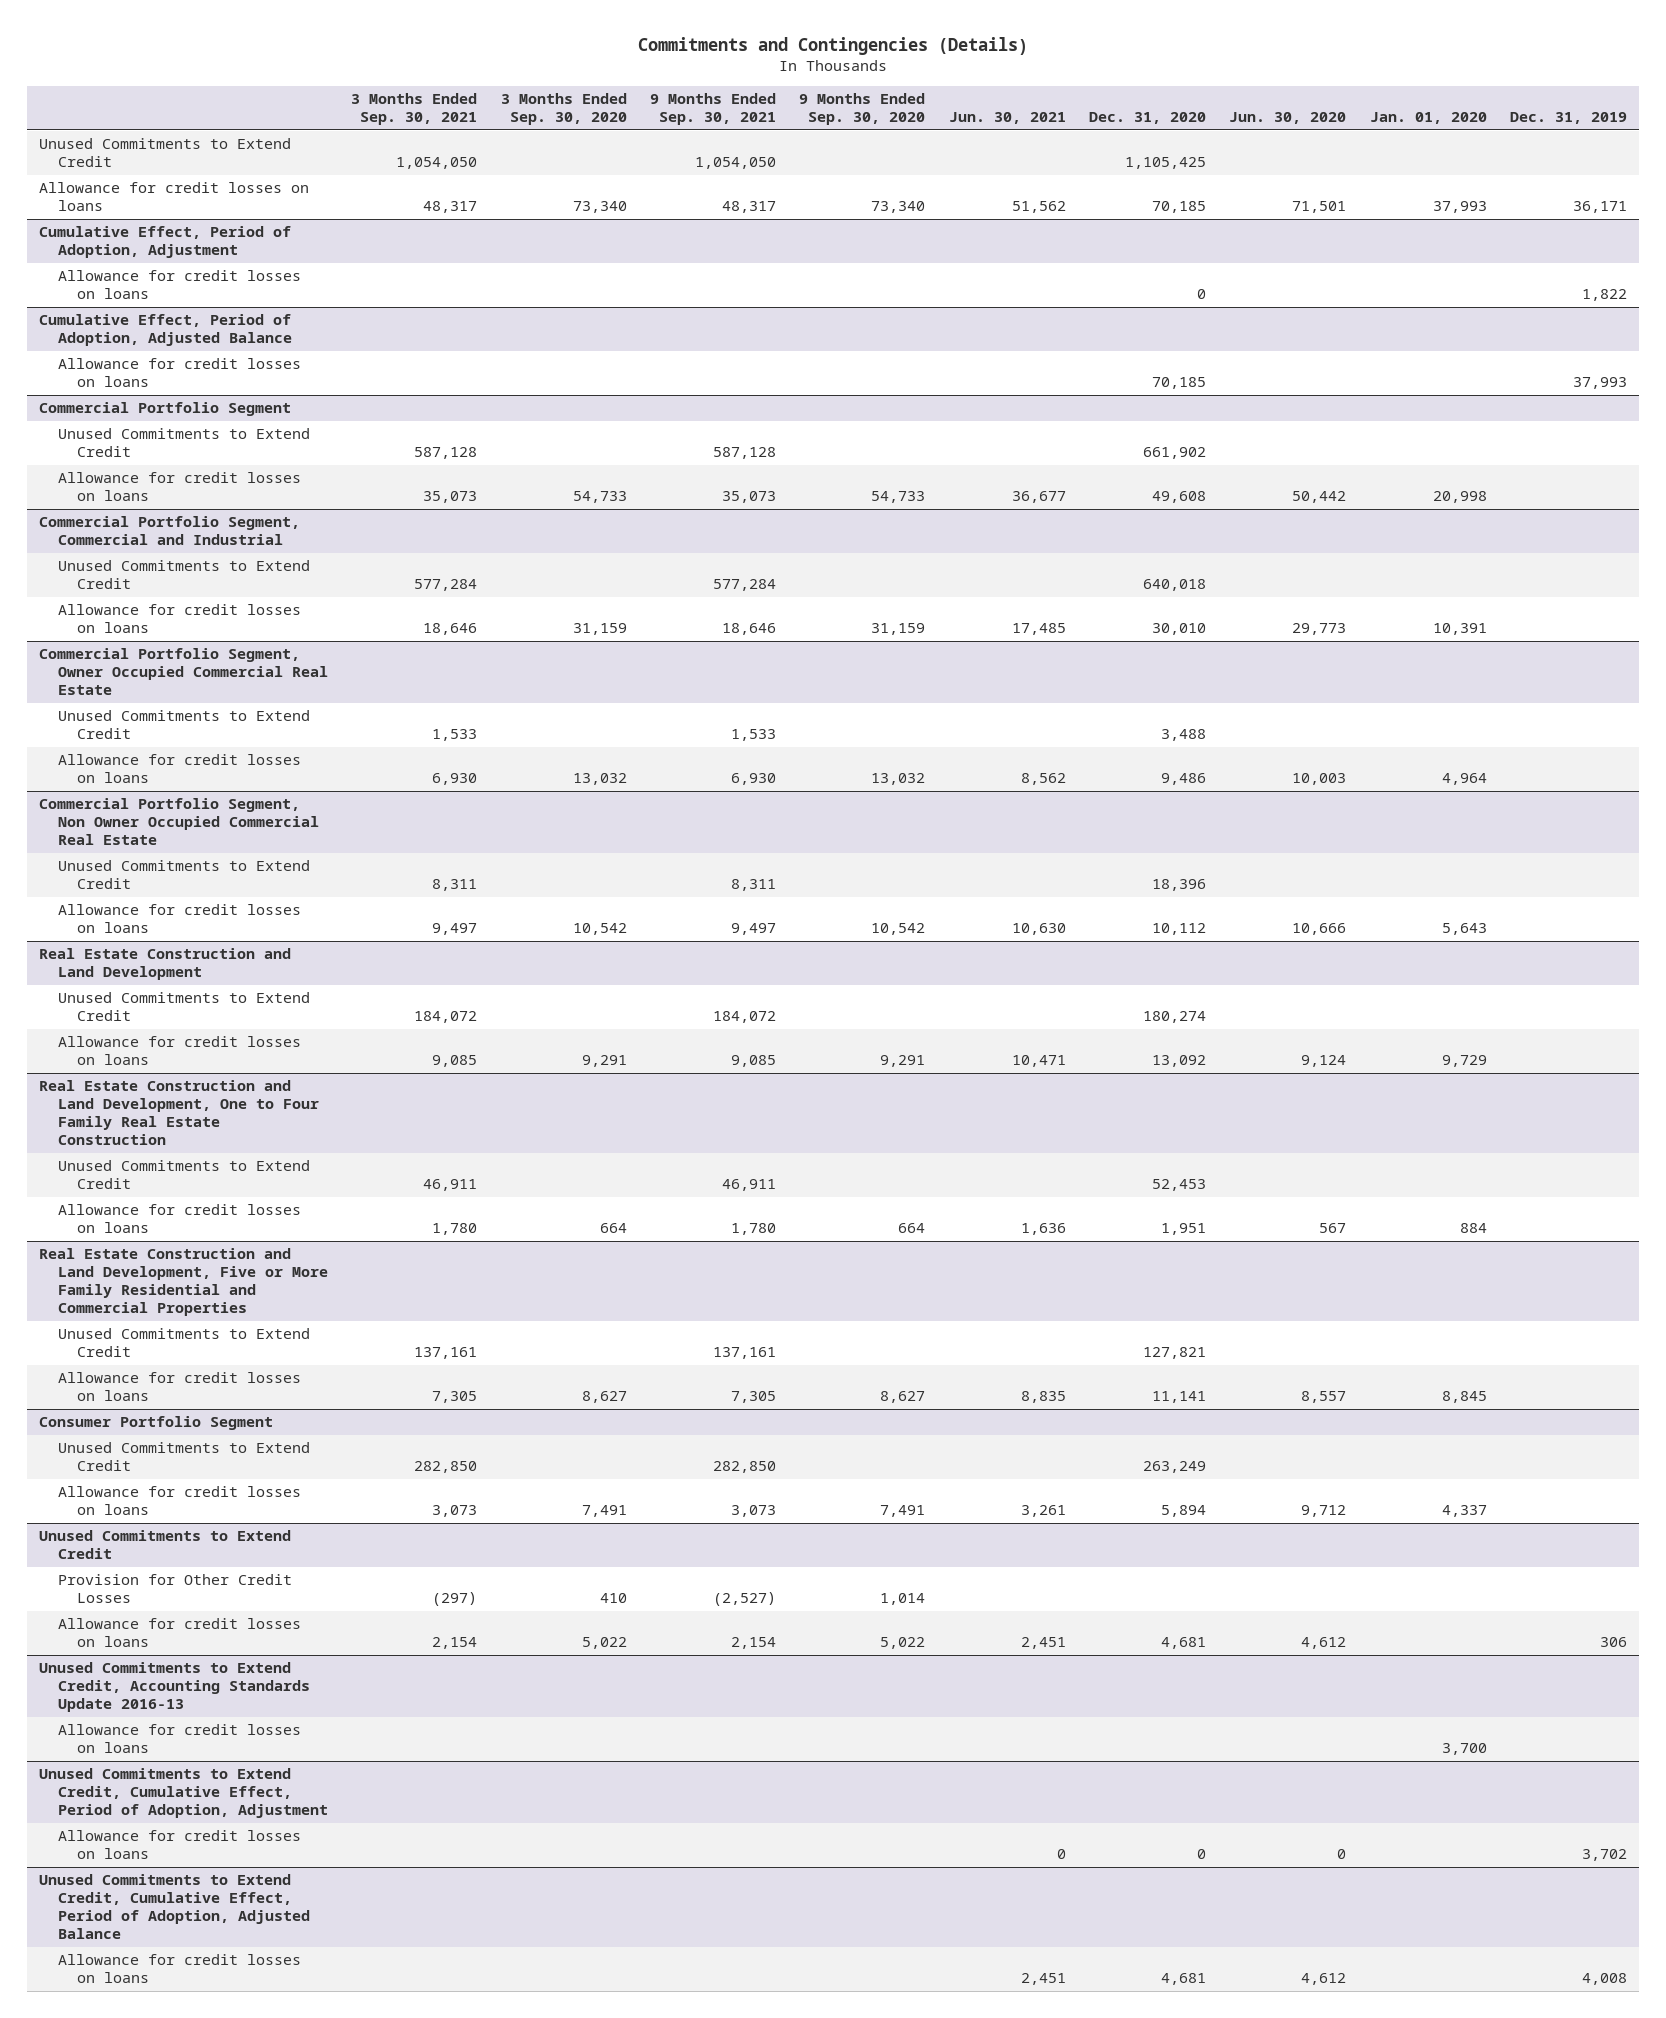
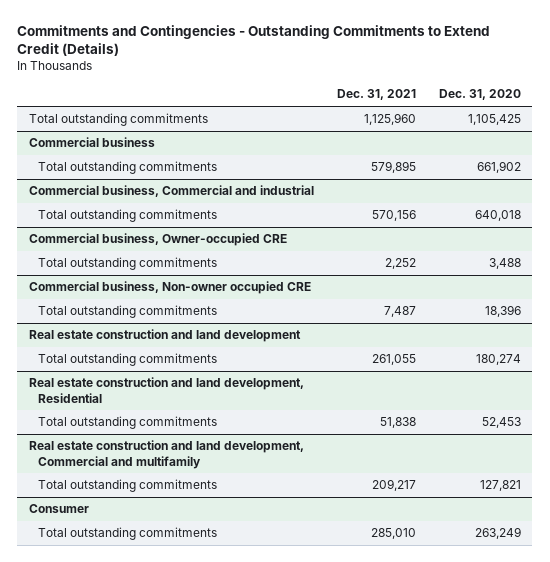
- Commitments and Contingencies (Details)
+ Commitments and Contingencies - Outstanding Commitments to Extend Credit (Details)
- | 3 Months Ended Sep. 30, 2021 | 3 Months Ended Sep. 30, 2020 | 9 Months Ended Sep. 30, 2021 | 9 Months Ended Sep. 30, 2020 | Jun. 30, 2021 | Dec. 31, 2020 | Jun. 30, 2020 | Jan. 01, 2020 | Dec. 31, 2019
+ | Dec. 31, 2021 | Dec. 31, 2020
- Unused Commitments to Extend Credit | 1,054,050 | | 1,054,050 | | | 1,105,425 | | |
- Allowance for credit losses on loans | 48,317 | 73,340 | 48,317 | 73,340 | 51,562 | 70,185 | 71,501 | 37,993 | 36,171
- Cumulative Effect, Period of Adoption, Adjustment
- Allowance for credit losses on loans | | | | | | 0 | | | 1,822
- Cumulative Effect, Period of Adoption, Adjusted Balance
- Allowance for credit losses on loans | | | | | | 70,185 | | | 37,993
- Commercial Portfolio Segment
- Unused Commitments to Extend Credit | 587,128 | | 587,128 | | | 661,902 | | |
- Allowance for credit losses on loans | 35,073 | 54,733 | 35,073 | 54,733 | 36,677 | 49,608 | 50,442 | 20,998 |
- Commercial Portfolio Segment, Commercial and Industrial
- Unused Commitments to Extend Credit | 577,284 | | 577,284 | | | 640,018 | | |
- Allowance for credit losses on loans | 18,646 | 31,159 | 18,646 | 31,159 | 17,485 | 30,010 | 29,773 | 10,391 |
- Commercial Portfolio Segment, Owner Occupied Commercial Real Estate
- Unused Commitments to Extend Credit | 1,533 | | 1,533 | | | 3,488 | | |
- Allowance for credit losses on loans | 6,930 | 13,032 | 6,930 | 13,032 | 8,562 | 9,486 | 10,003 | 4,964 |
- Commercial Portfolio Segment, Non Owner Occupied Commercial Real Estate
- Unused Commitments to Extend Credit | 8,311 | | 8,311 | | | 18,396 | | |
- Allowance for credit losses on loans | 9,497 | 10,542 | 9,497 | 10,542 | 10,630 | 10,112 | 10,666 | 5,643 |
- Real Estate Construction and Land Development
- Unused Commitments to Extend Credit | 184,072 | | 184,072 | | | 180,274 | | |
- Allowance for credit losses on loans | 9,085 | 9,291 | 9,085 | 9,291 | 10,471 | 13,092 | 9,124 | 9,729 |
- Real Estate Construction and Land Development, One to Four Family Real Estate Construction
- Unused Commitments to Extend Credit | 46,911 | | 46,911 | | | 52,453 | | |
- Allowance for credit losses on loans | 1,780 | 664 | 1,780 | 664 | 1,636 | 1,951 | 567 | 884 |
- Real Estate Construction and Land Development, Five or More Family Residential and Commercial Properties
- Unused Commitments to Extend Credit | 137,161 | | 137,161 | | | 127,821 | | |
- Allowance for credit losses on loans | 7,305 | 8,627 | 7,305 | 8,627 | 8,835 | 11,141 | 8,557 | 8,845 |
- Consumer Portfolio Segment
- Unused Commitments to Extend Credit | 282,850 | | 282,850 | | | 263,249 | | |
- Allowance for credit losses on loans | 3,073 | 7,491 | 3,073 | 7,491 | 3,261 | 5,894 | 9,712 | 4,337 |
- Unused Commitments to Extend Credit
- Provision for Other Credit Losses | (297) | 410 | (2,527) | 1,014 | | | | |
- Allowance for credit losses on loans | 2,154 | 5,022 | 2,154 | 5,022 | 2,451 | 4,681 | 4,612 | | 306
- Unused Commitments to Extend Credit, Accounting Standards Update 2016-13
- Allowance for credit losses on loans | | | | | | | | 3,700 |
- Unused Commitments to Extend Credit, Cumulative Effect, Period of Adoption, Adjustment
- Allowance for credit losses on loans | | | | | 0 | 0 | 0 | | 3,702
- Unused Commitments to Extend Credit, Cumulative Effect, Period of Adoption, Adjusted Balance
- Allowance for credit losses on loans | | | | | 2,451 | 4,681 | 4,612 | | 4,008
+ Total outstanding commitments | 1,125,960 | 1,105,425
+ Commercial business
+ Total outstanding commitments | 579,895 | 661,902
+ Commercial business, Commercial and industrial
+ Total outstanding commitments | 570,156 | 640,018
+ Commercial business, Owner-occupied CRE
+ Total outstanding commitments | 2,252 | 3,488
+ Commercial business, Non-owner occupied CRE
+ Total outstanding commitments | 7,487 | 18,396
+ Real estate construction and land development
+ Total outstanding commitments | 261,055 | 180,274
+ Real estate construction and land development, Residential
+ Total outstanding commitments | 51,838 | 52,453
+ Real estate construction and land development, Commercial and multifamily
+ Total outstanding commitments | 209,217 | 127,821
+ Consumer
+ Total outstanding commitments | 285,010 | 263,249

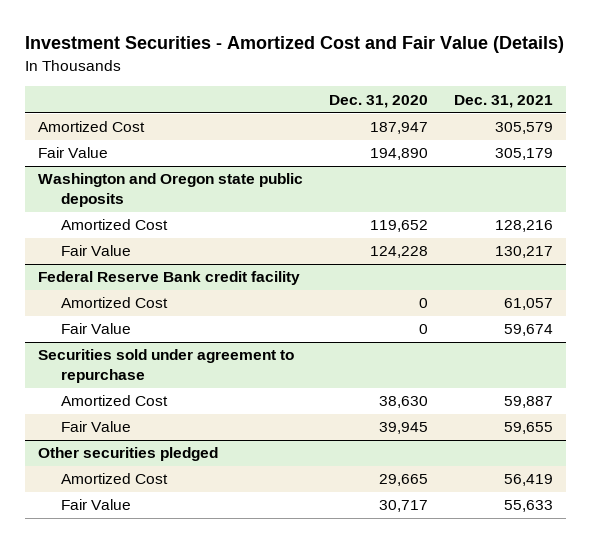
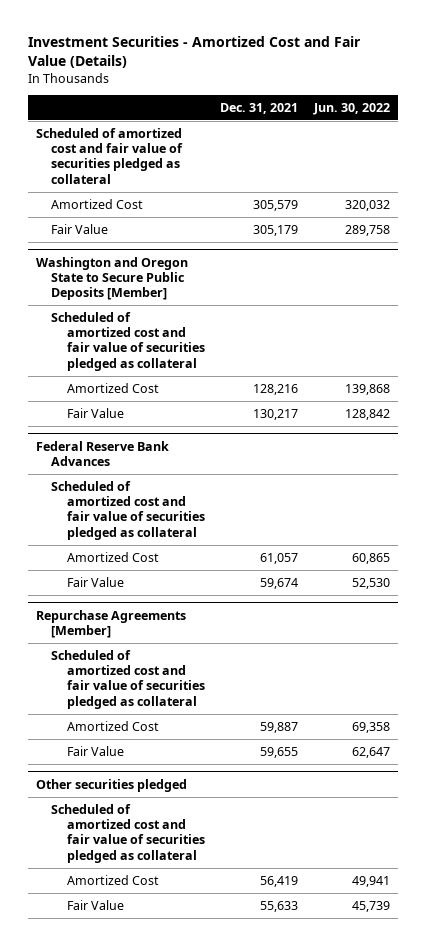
- | Dec. 31, 2020 | Dec. 31, 2021
+ | Dec. 31, 2021 | Jun. 30, 2022
+ Scheduled of amortized cost and fair value of securities pledged as collateral
- Washington and Oregon state public deposits
+ Washington and Oregon State to Secure Public Deposits [Member]
+ Scheduled of amortized cost and fair value of securities pledged as collateral
- Federal Reserve Bank credit facility
+ Federal Reserve Bank Advances
+ Scheduled of amortized cost and fair value of securities pledged as collateral
- Securities sold under agreement to repurchase
+ Repurchase Agreements [Member]
+ Scheduled of amortized cost and fair value of securities pledged as collateral
@ Other securities pledged
+ Scheduled of amortized cost and fair value of securities pledged as collateral

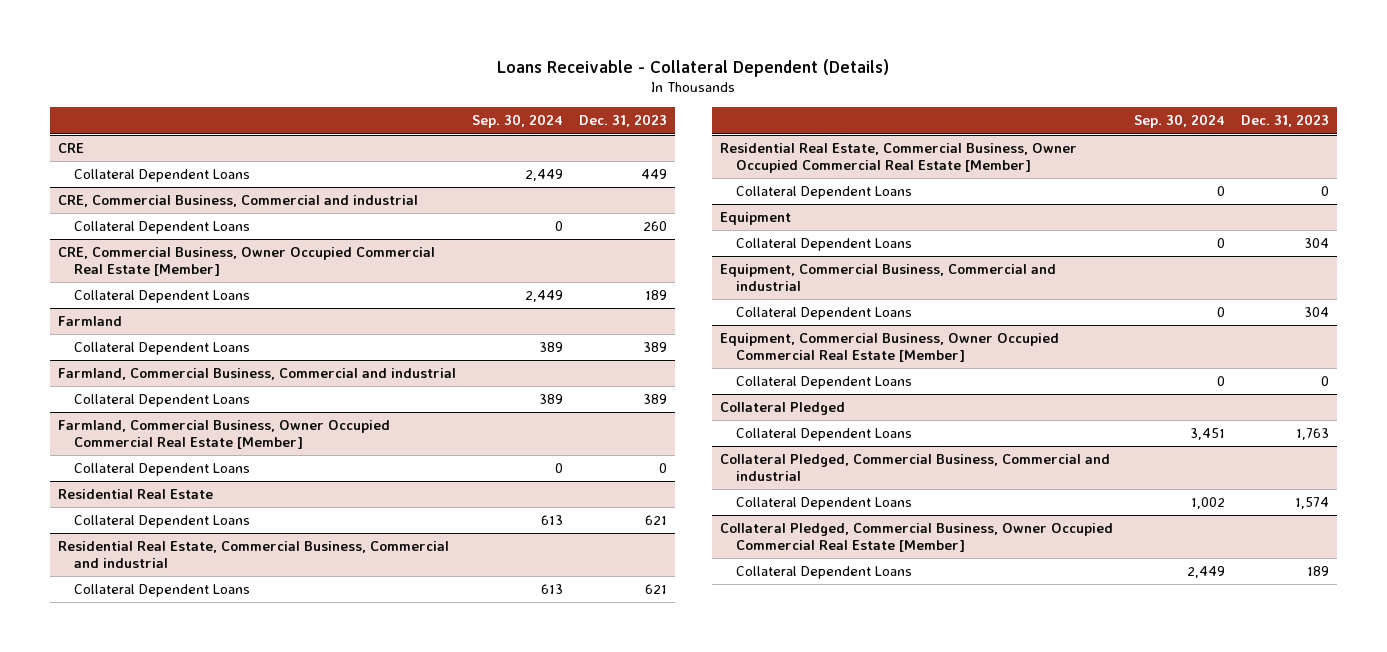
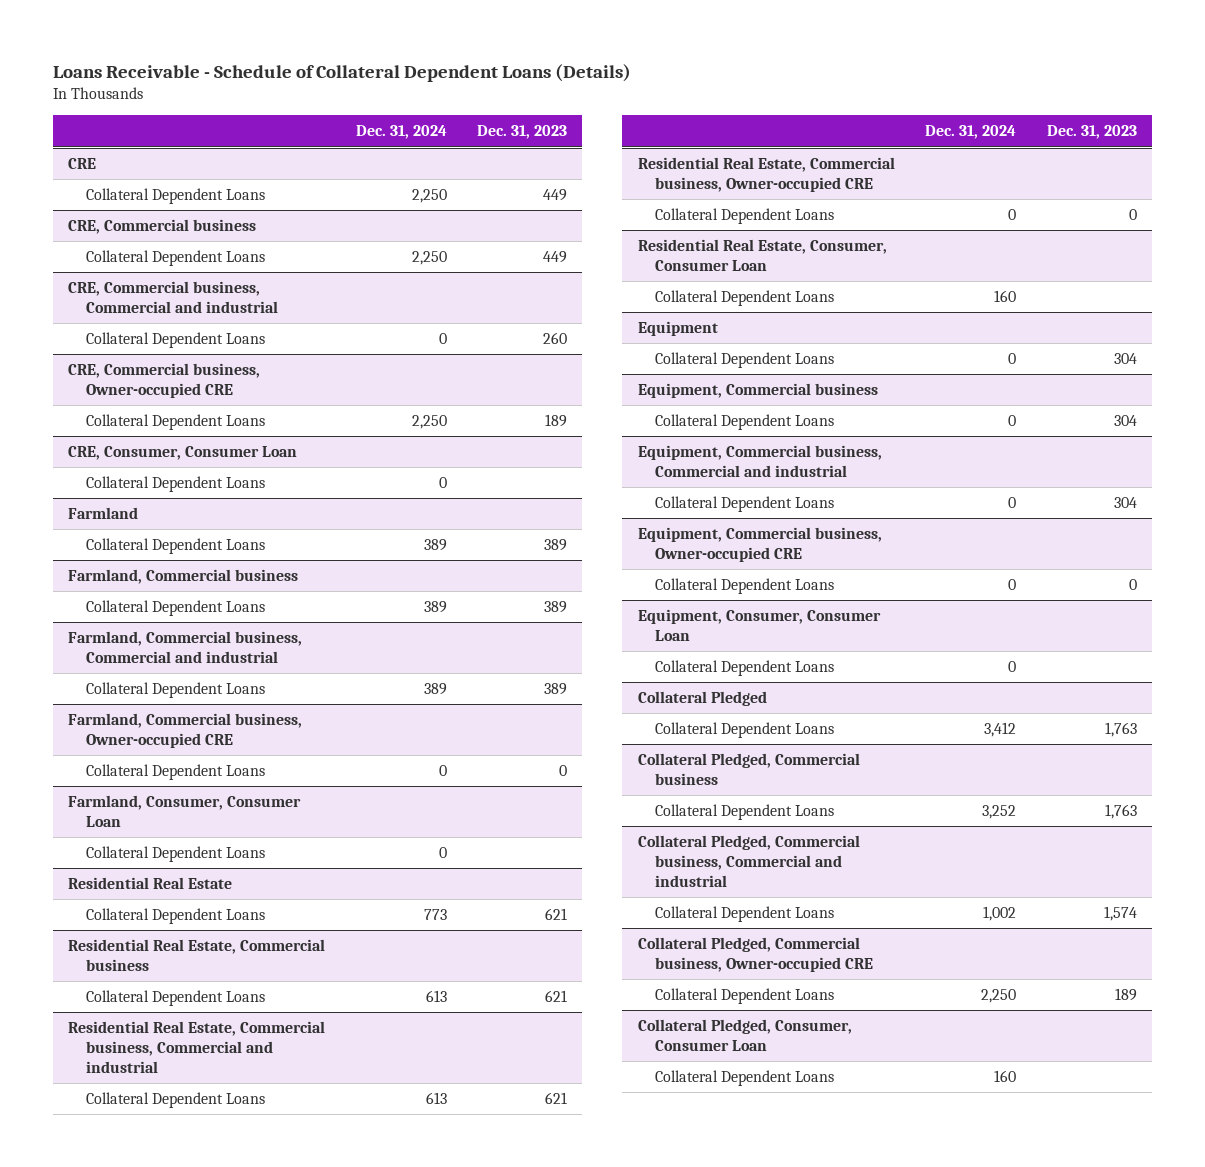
- Loans Receivable - Collateral Dependent (Details)
+ Loans Receivable - Schedule of Collateral Dependent Loans (Details)
- | Sep. 30, 2024 | Dec. 31, 2023
+ | Dec. 31, 2024 | Dec. 31, 2023
- CRE, Commercial Business, Commercial and industrial
+ CRE, Commercial business
+ Collateral Dependent Loans | 2,250 | 449
+ CRE, Commercial business, Commercial and industrial
- CRE, Commercial Business, Owner Occupied Commercial Real Estate [Member]
+ CRE, Commercial business, Owner-occupied CRE
+ CRE, Consumer, Consumer Loan
+ Collateral Dependent Loans | 0 |
- Farmland, Commercial Business, Commercial and industrial
+ Farmland, Commercial business
- Farmland, Commercial Business, Owner Occupied Commercial Real Estate [Member]
+ Farmland, Commercial business, Commercial and industrial
+ Collateral Dependent Loans | 389 | 389
+ Farmland, Commercial business, Owner-occupied CRE
+ Farmland, Consumer, Consumer Loan
+ Collateral Dependent Loans | 0 |
- Residential Real Estate, Commercial Business, Commercial and industrial
+ Residential Real Estate, Commercial business
- Residential Real Estate, Commercial Business, Owner Occupied Commercial Real Estate [Member]
+ Residential Real Estate, Commercial business, Commercial and industrial
+ Collateral Dependent Loans | 613 | 621
+ Residential Real Estate, Commercial business, Owner-occupied CRE
+ Residential Real Estate, Consumer, Consumer Loan
+ Collateral Dependent Loans | 160 |
- Equipment, Commercial Business, Commercial and industrial
+ Equipment, Commercial business
- Equipment, Commercial Business, Owner Occupied Commercial Real Estate [Member]
+ Equipment, Commercial business, Commercial and industrial
+ Collateral Dependent Loans | 0 | 304
+ Equipment, Commercial business, Owner-occupied CRE
+ Equipment, Consumer, Consumer Loan
+ Collateral Dependent Loans | 0 |
- Collateral Pledged, Commercial Business, Commercial and industrial
+ Collateral Pledged, Commercial business
+ Collateral Dependent Loans | 3,252 | 1,763
+ Collateral Pledged, Commercial business, Commercial and industrial
- Collateral Pledged, Commercial Business, Owner Occupied Commercial Real Estate [Member]
+ Collateral Pledged, Commercial business, Owner-occupied CRE
+ Collateral Pledged, Consumer, Consumer Loan
+ Collateral Dependent Loans | 160 |

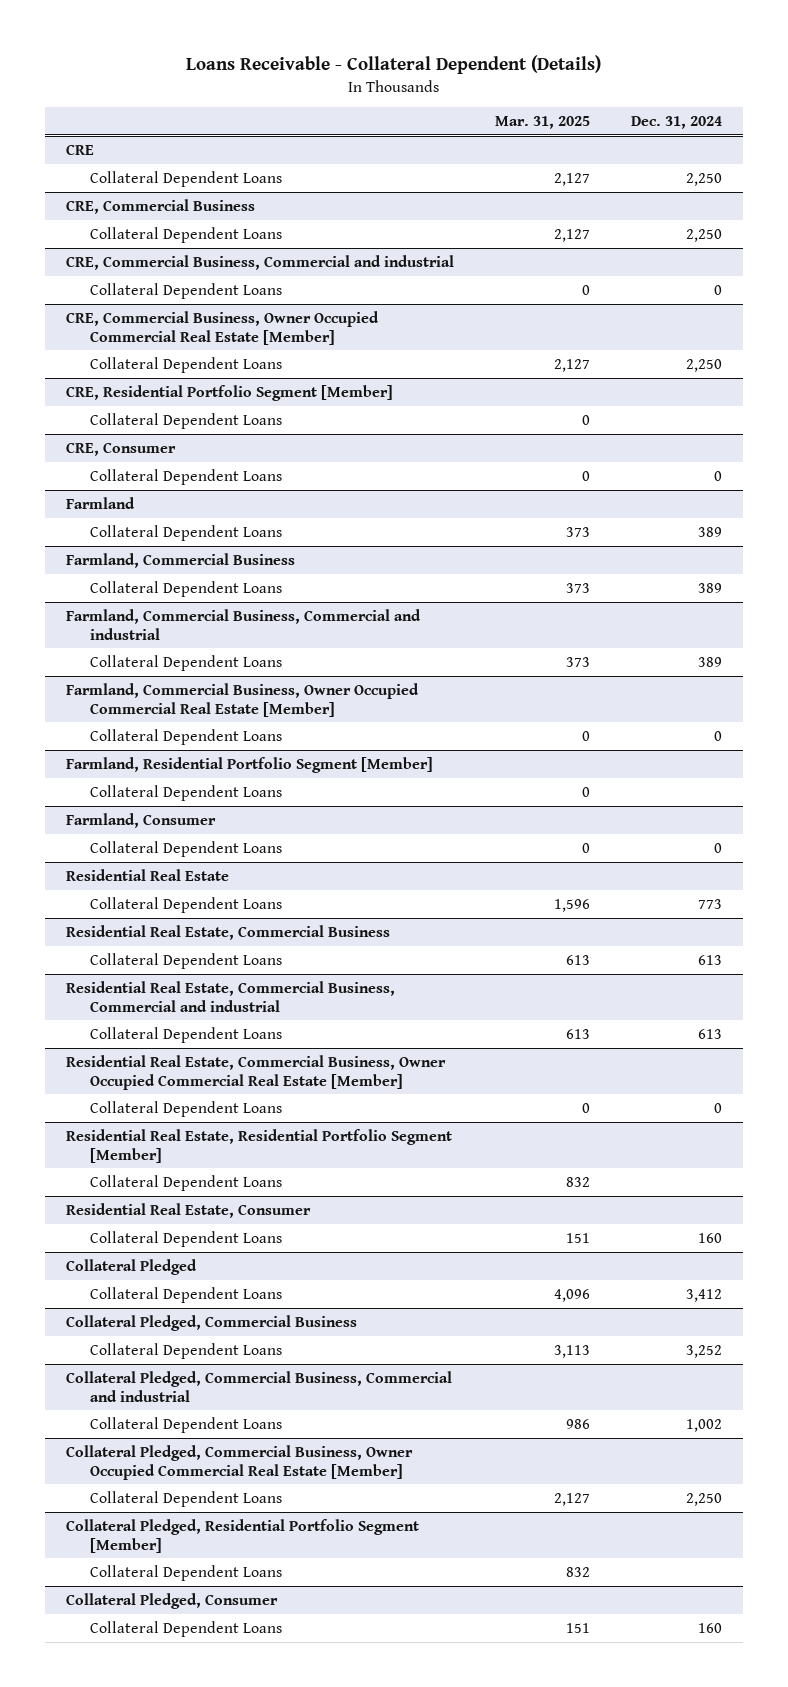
- Loans Receivable - Schedule of Collateral Dependent Loans (Details)
+ Loans Receivable - Collateral Dependent (Details)
- | Dec. 31, 2024 | Dec. 31, 2023
+ | Mar. 31, 2025 | Dec. 31, 2024
- CRE, Commercial business
+ CRE, Commercial Business
- CRE, Commercial business, Commercial and industrial
+ CRE, Commercial Business, Commercial and industrial
- CRE, Commercial business, Owner-occupied CRE
+ CRE, Commercial Business, Owner Occupied Commercial Real Estate [Member]
- CRE, Consumer, Consumer Loan
+ CRE, Residential Portfolio Segment [Member]
+ Collateral Dependent Loans | 0 |
+ CRE, Consumer
- Farmland, Commercial business
+ Farmland, Commercial Business
- Farmland, Commercial business, Commercial and industrial
+ Farmland, Commercial Business, Commercial and industrial
- Farmland, Commercial business, Owner-occupied CRE
+ Farmland, Commercial Business, Owner Occupied Commercial Real Estate [Member]
- Farmland, Consumer, Consumer Loan
+ Farmland, Residential Portfolio Segment [Member]
+ Collateral Dependent Loans | 0 |
+ Farmland, Consumer
- Residential Real Estate, Commercial business
+ Residential Real Estate, Commercial Business
- Residential Real Estate, Commercial business, Commercial and industrial
+ Residential Real Estate, Commercial Business, Commercial and industrial
- Residential Real Estate, Commercial business, Owner-occupied CRE
+ Residential Real Estate, Commercial Business, Owner Occupied Commercial Real Estate [Member]
- Residential Real Estate, Consumer, Consumer Loan
+ Residential Real Estate, Residential Portfolio Segment [Member]
+ Collateral Dependent Loans | 832 |
+ Residential Real Estate, Consumer
- Equipment
- Collateral Dependent Loans | 0 | 304
- Equipment, Commercial business
- Collateral Dependent Loans | 0 | 304
- Equipment, Commercial business, Commercial and industrial
- Collateral Dependent Loans | 0 | 304
- Equipment, Commercial business, Owner-occupied CRE
- Collateral Dependent Loans | 0 | 0
- Equipment, Consumer, Consumer Loan
- Collateral Dependent Loans | 0 |
- Collateral Pledged, Commercial business
+ Collateral Pledged, Commercial Business
- Collateral Pledged, Commercial business, Commercial and industrial
+ Collateral Pledged, Commercial Business, Commercial and industrial
- Collateral Pledged, Commercial business, Owner-occupied CRE
+ Collateral Pledged, Commercial Business, Owner Occupied Commercial Real Estate [Member]
- Collateral Pledged, Consumer, Consumer Loan
+ Collateral Pledged, Residential Portfolio Segment [Member]
+ Collateral Dependent Loans | 832 |
+ Collateral Pledged, Consumer

